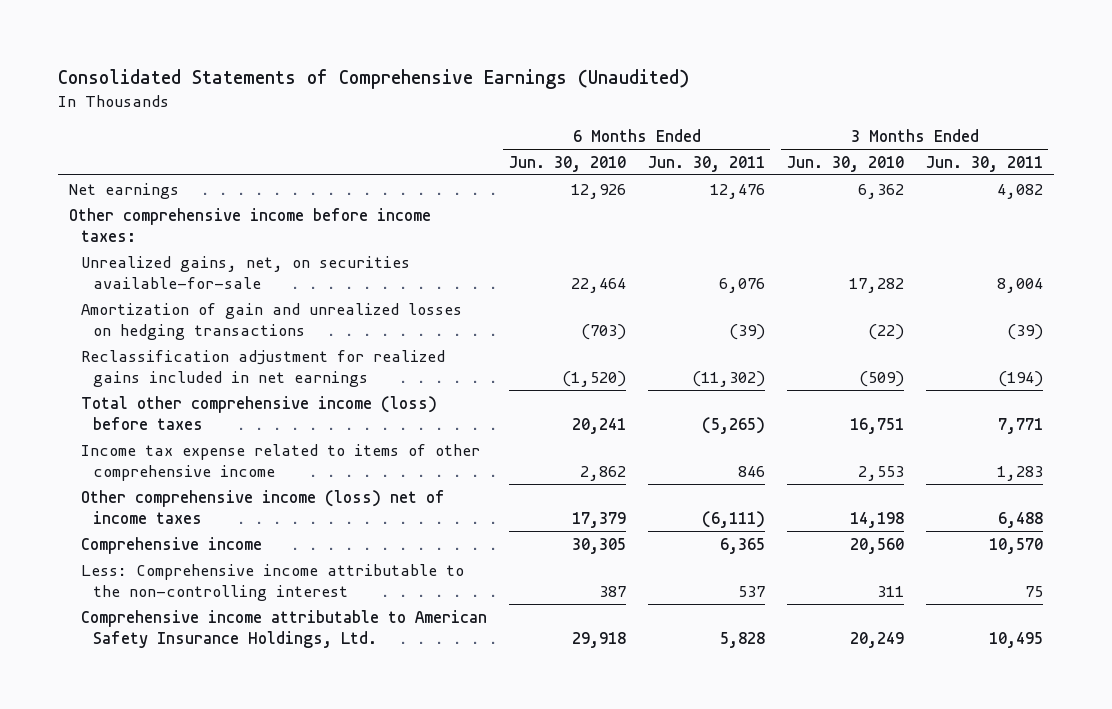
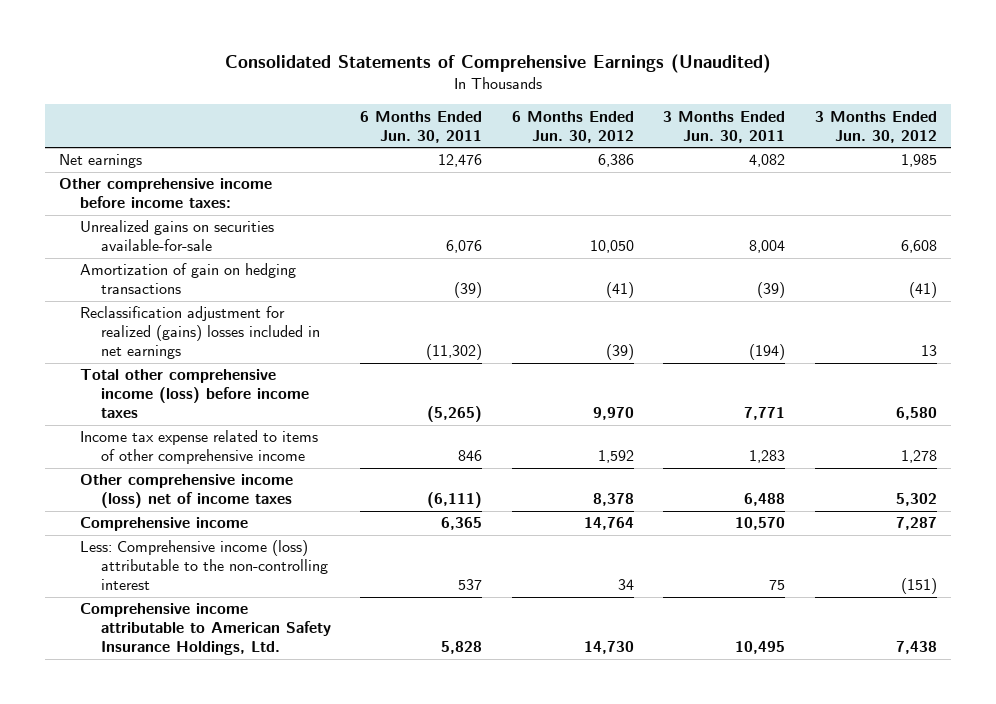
- | 6 Months Ended Jun. 30, 2010 | 6 Months Ended Jun. 30, 2011 | 3 Months Ended Jun. 30, 2010 | 3 Months Ended Jun. 30, 2011
+ | 6 Months Ended Jun. 30, 2011 | 6 Months Ended Jun. 30, 2012 | 3 Months Ended Jun. 30, 2011 | 3 Months Ended Jun. 30, 2012
- Unrealized gains, net, on securities available-for-sale | 22,464 | 6,076 | 17,282 | 8,004
- Amortization of gain and unrealized losses on hedging transactions | (703) | (39) | (22) | (39)
- Reclassification adjustment for realized gains included in net earnings | (1,520) | (11,302) | (509) | (194)
- Total other comprehensive income (loss) before taxes | 20,241 | (5,265) | 16,751 | 7,771
+ Unrealized gains on securities available-for-sale | 6,076 | 10,050 | 8,004 | 6,608
+ Amortization of gain on hedging transactions | (39) | (41) | (39) | (41)
+ Reclassification adjustment for realized (gains) losses included in net earnings | (11,302) | (39) | (194) | 13
+ Total other comprehensive income (loss) before income taxes | (5,265) | 9,970 | 7,771 | 6,580
- Less: Comprehensive income attributable to the non-controlling interest | 387 | 537 | 311 | 75
+ Less: Comprehensive income (loss) attributable to the non-controlling interest | 537 | 34 | 75 | (151)

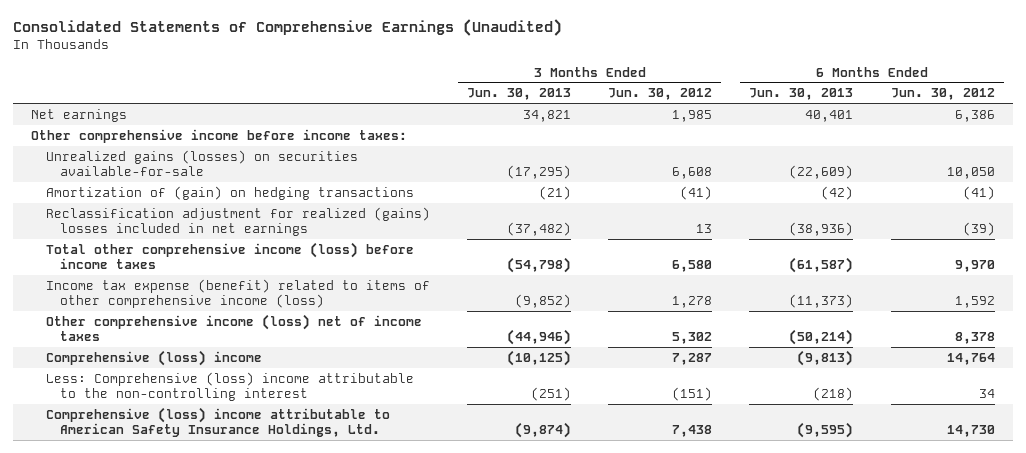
- | 6 Months Ended Jun. 30, 2011 | 6 Months Ended Jun. 30, 2012 | 3 Months Ended Jun. 30, 2011 | 3 Months Ended Jun. 30, 2012
+ | 3 Months Ended Jun. 30, 2013 | 3 Months Ended Jun. 30, 2012 | 6 Months Ended Jun. 30, 2013 | 6 Months Ended Jun. 30, 2012
- Unrealized gains on securities available-for-sale | 6,076 | 10,050 | 8,004 | 6,608
- Amortization of gain on hedging transactions | (39) | (41) | (39) | (41)
+ Unrealized gains (losses) on securities available-for-sale | (17,295) | 6,608 | (22,609) | 10,050
+ Amortization of (gain) on hedging transactions | (21) | (41) | (42) | (41)
- Income tax expense related to items of other comprehensive income | 846 | 1,592 | 1,283 | 1,278
+ Income tax expense (benefit) related to items of other comprehensive income (loss) | (9,852) | 1,278 | (11,373) | 1,592
- Comprehensive income | 6,365 | 14,764 | 10,570 | 7,287
- Less: Comprehensive income (loss) attributable to the non-controlling interest | 537 | 34 | 75 | (151)
- Comprehensive income attributable to American Safety Insurance Holdings, Ltd. | 5,828 | 14,730 | 10,495 | 7,438
+ Comprehensive (loss) income | (10,125) | 7,287 | (9,813) | 14,764
+ Less: Comprehensive (loss) income attributable to the non-controlling interest | (251) | (151) | (218) | 34
+ Comprehensive (loss) income attributable to American Safety Insurance Holdings, Ltd. | (9,874) | 7,438 | (9,595) | 14,730

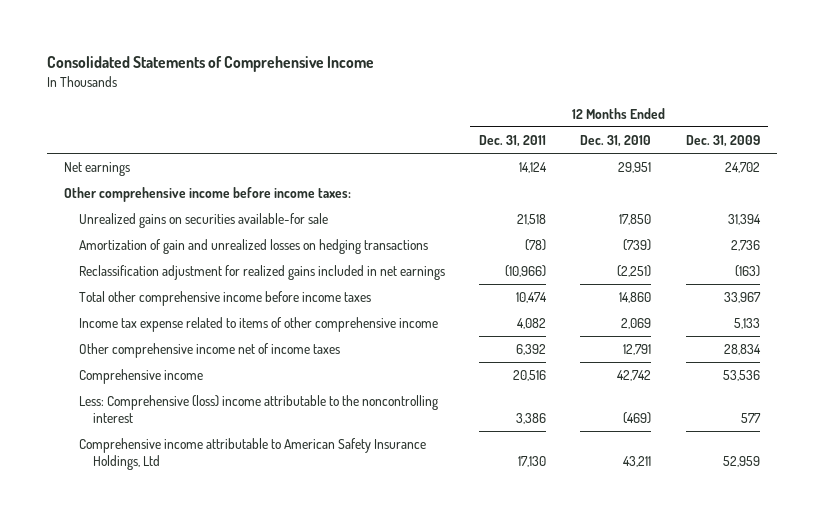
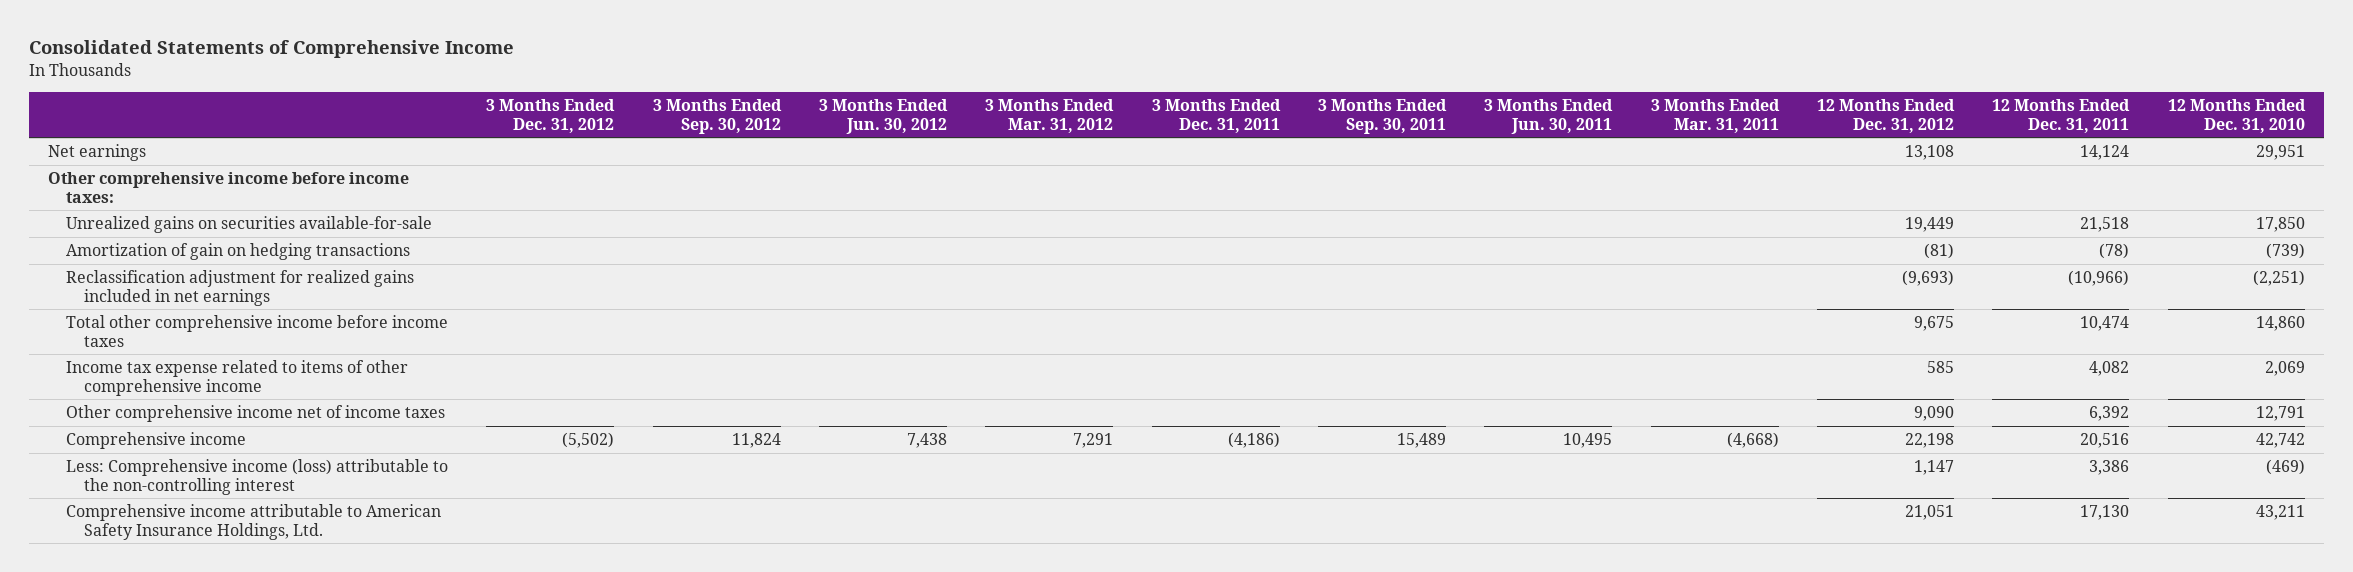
- | 12 Months Ended Dec. 31, 2011 | 12 Months Ended Dec. 31, 2010 | 12 Months Ended Dec. 31, 2009
+ | 3 Months Ended Dec. 31, 2012 | 3 Months Ended Sep. 30, 2012 | 3 Months Ended Jun. 30, 2012 | 3 Months Ended Mar. 31, 2012 | 3 Months Ended Dec. 31, 2011 | 3 Months Ended Sep. 30, 2011 | 3 Months Ended Jun. 30, 2011 | 3 Months Ended Mar. 31, 2011 | 12 Months Ended Dec. 31, 2012 | 12 Months Ended Dec. 31, 2011 | 12 Months Ended Dec. 31, 2010
- Unrealized gains on securities available-for sale | 21,518 | 17,850 | 31,394
- Amortization of gain and unrealized losses on hedging transactions | (78) | (739) | 2,736
+ Unrealized gains on securities available-for-sale | | | | | | | | | 19,449 | 21,518 | 17,850
+ Amortization of gain on hedging transactions | | | | | | | | | (81) | (78) | (739)
- Less: Comprehensive (loss) income attributable to the noncontrolling interest | 3,386 | (469) | 577
- Comprehensive income attributable to American Safety Insurance Holdings, Ltd | 17,130 | 43,211 | 52,959
+ Less: Comprehensive income (loss) attributable to the non-controlling interest | | | | | | | | | 1,147 | 3,386 | (469)
+ Comprehensive income attributable to American Safety Insurance Holdings, Ltd. | | | | | | | | | 21,051 | 17,130 | 43,211

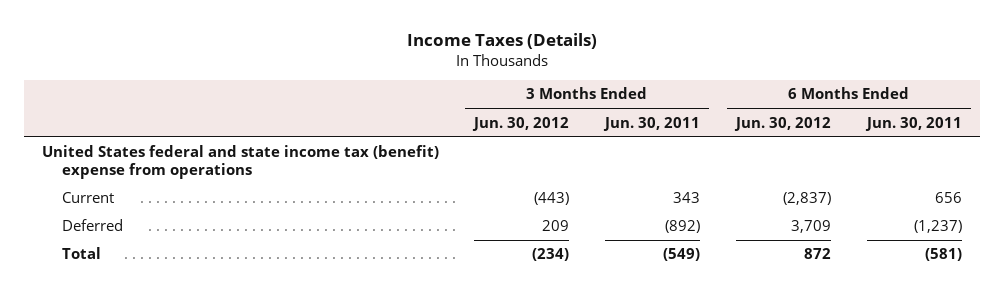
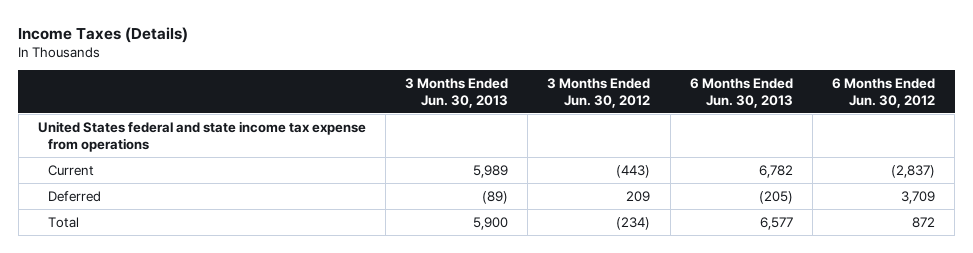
- | 3 Months Ended Jun. 30, 2012 | 3 Months Ended Jun. 30, 2011 | 6 Months Ended Jun. 30, 2012 | 6 Months Ended Jun. 30, 2011
+ | 3 Months Ended Jun. 30, 2013 | 3 Months Ended Jun. 30, 2012 | 6 Months Ended Jun. 30, 2013 | 6 Months Ended Jun. 30, 2012
- United States federal and state income tax (benefit) expense from operations
+ United States federal and state income tax expense from operations

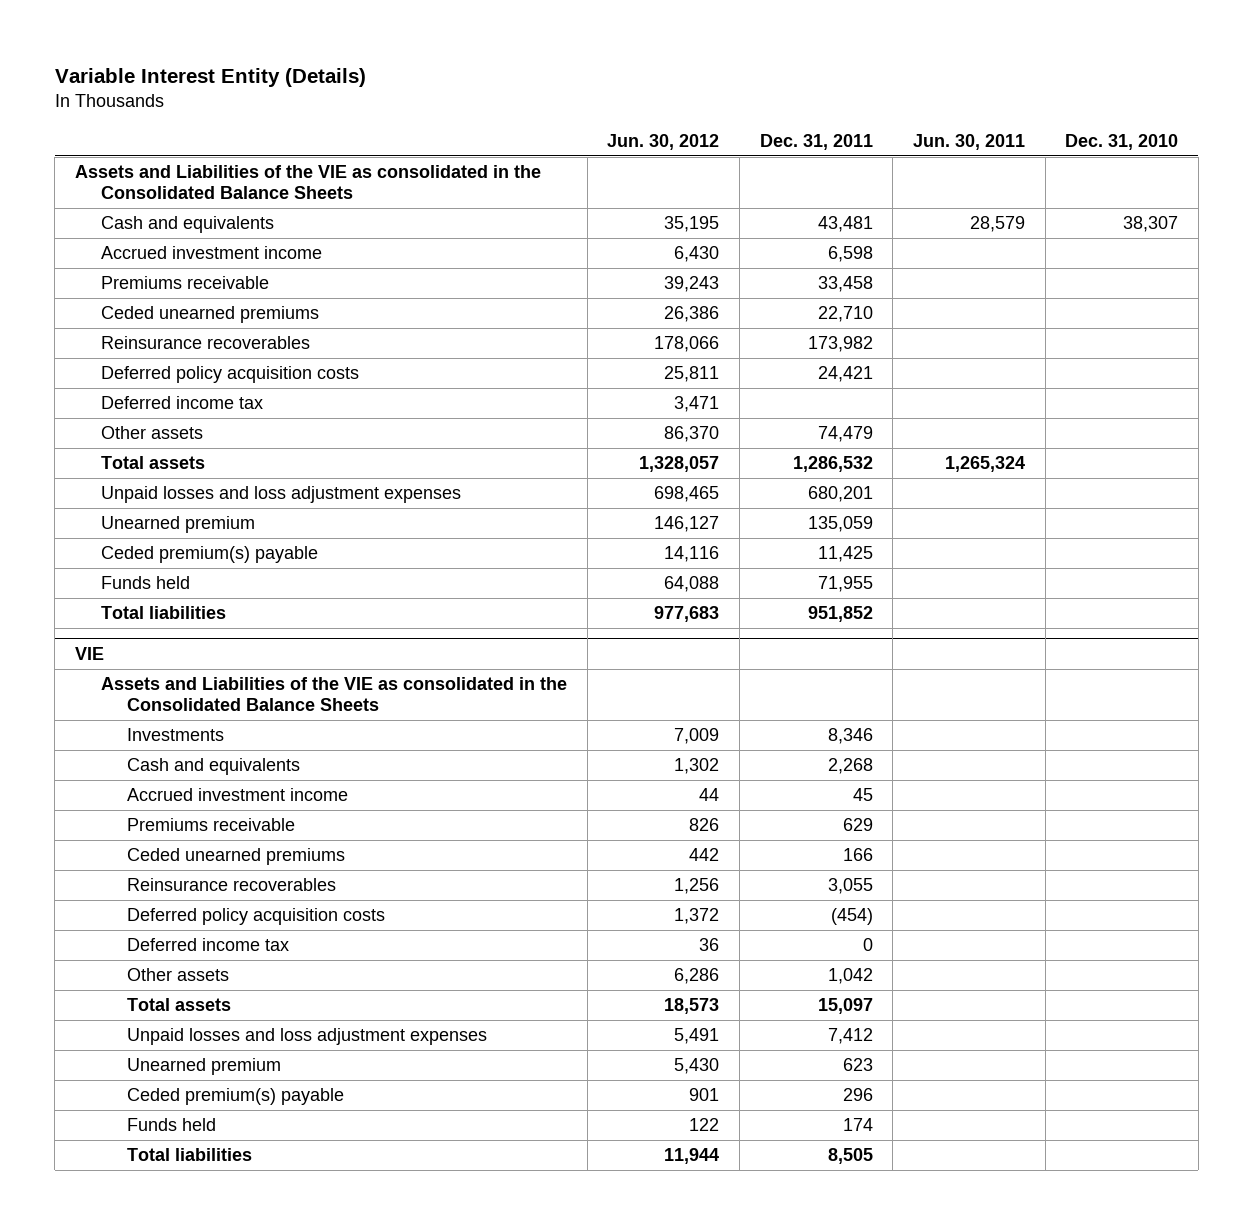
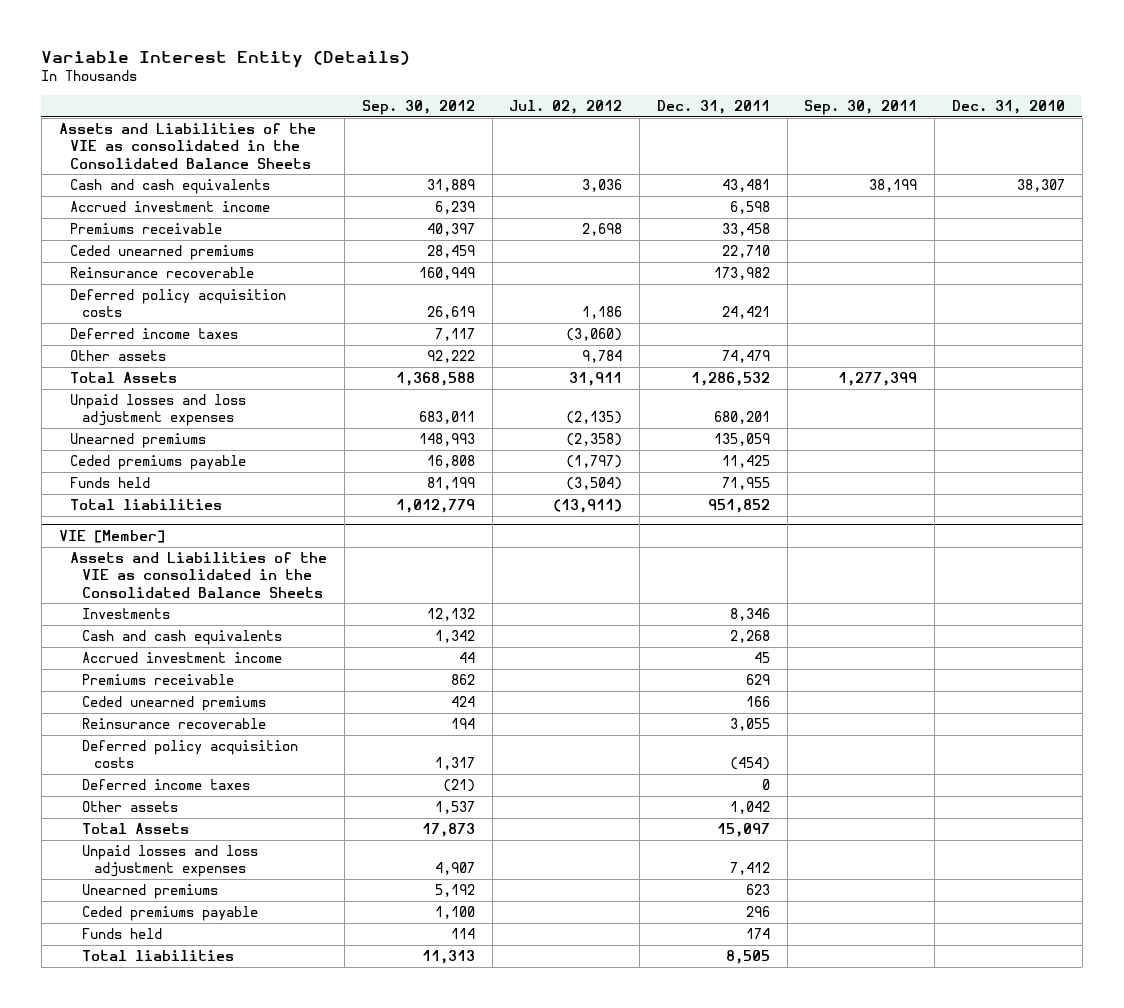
- | Jun. 30, 2012 | Dec. 31, 2011 | Jun. 30, 2011 | Dec. 31, 2010
+ | Sep. 30, 2012 | Jul. 02, 2012 | Dec. 31, 2011 | Sep. 30, 2011 | Dec. 31, 2010
- Cash and equivalents | 35,195 | 43,481 | 28,579 | 38,307
+ Cash and cash equivalents | 31,889 | 3,036 | 43,481 | 38,199 | 38,307
- Reinsurance recoverables | 178,066 | 173,982 | |
+ Reinsurance recoverable | 160,949 | | 173,982 | |
- Deferred income tax | 3,471 | | |
+ Deferred income taxes | 7,117 | (3,060) | | |
- Total assets | 1,328,057 | 1,286,532 | 1,265,324 |
+ Total Assets | 1,368,588 | 31,911 | 1,286,532 | 1,277,399 |
- Unearned premium | 146,127 | 135,059 | |
- Ceded premium(s) payable | 14,116 | 11,425 | |
+ Unearned premiums | 148,993 | (2,358) | 135,059 | |
+ Ceded premiums payable | 16,808 | (1,797) | 11,425 | |
- VIE
+ VIE [Member]
- Cash and equivalents | 1,302 | 2,268 | |
+ Cash and cash equivalents | 1,342 | | 2,268 | |
- Reinsurance recoverables | 1,256 | 3,055 | |
+ Reinsurance recoverable | 194 | | 3,055 | |
- Deferred income tax | 36 | 0 | |
+ Deferred income taxes | (21) | | 0 | |
- Total assets | 18,573 | 15,097 | |
+ Total Assets | 17,873 | | 15,097 | |
- Unearned premium | 5,430 | 623 | |
- Ceded premium(s) payable | 901 | 296 | |
+ Unearned premiums | 5,192 | | 623 | |
+ Ceded premiums payable | 1,100 | | 296 | |

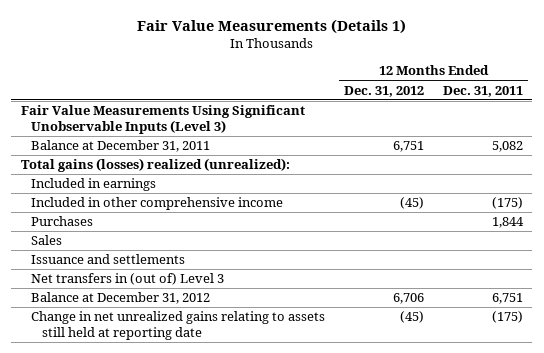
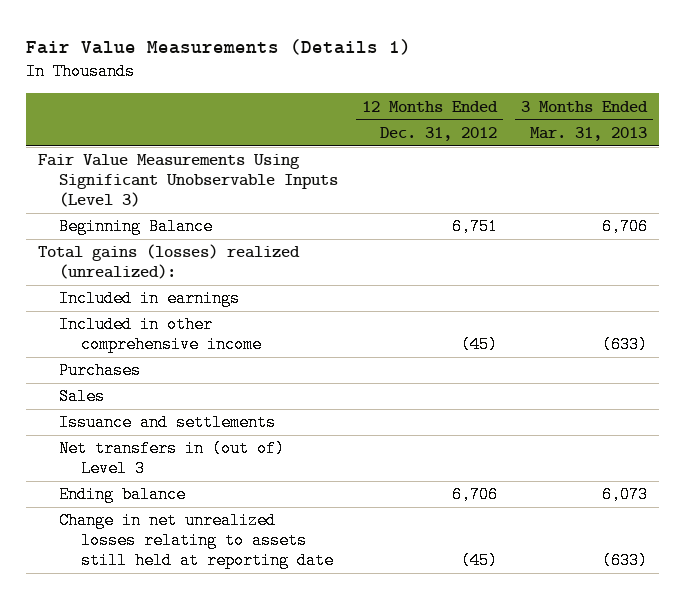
- | 12 Months Ended Dec. 31, 2012 | 12 Months Ended Dec. 31, 2011
+ | 12 Months Ended Dec. 31, 2012 | 3 Months Ended Mar. 31, 2013
- Balance at December 31, 2011 | 6,751 | 5,082
+ Beginning Balance | 6,751 | 6,706
- Balance at December 31, 2012 | 6,706 | 6,751
- Change in net unrealized gains relating to assets still held at reporting date | (45) | (175)
+ Ending balance | 6,706 | 6,073
+ Change in net unrealized losses relating to assets still held at reporting date | (45) | (633)

